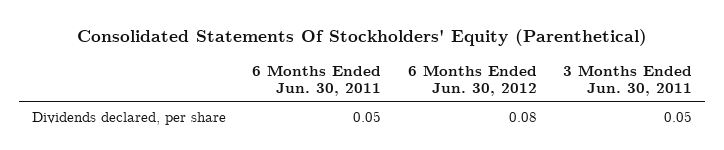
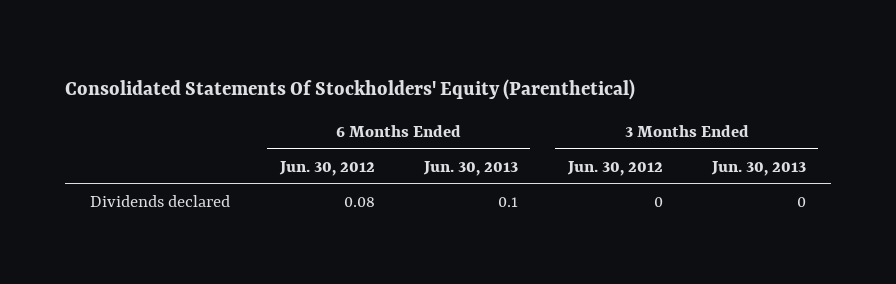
- | 6 Months Ended Jun. 30, 2011 | 6 Months Ended Jun. 30, 2012 | 3 Months Ended Jun. 30, 2011
+ | 6 Months Ended Jun. 30, 2012 | 6 Months Ended Jun. 30, 2013 | 3 Months Ended Jun. 30, 2012 | 3 Months Ended Jun. 30, 2013
- Dividends declared, per share | 0.05 | 0.08 | 0.05
+ Dividends declared | 0.08 | 0.1 | 0 | 0

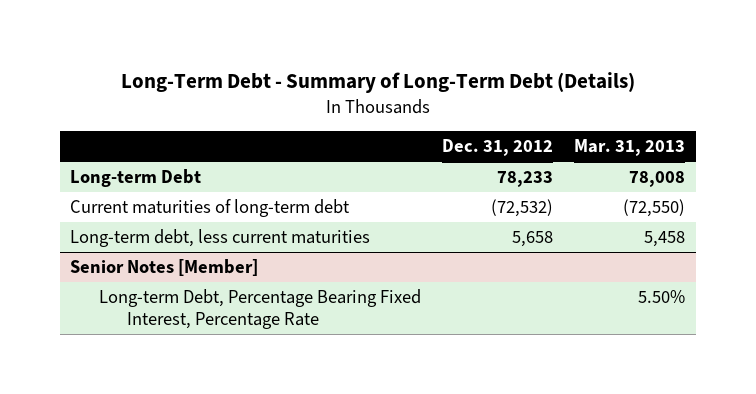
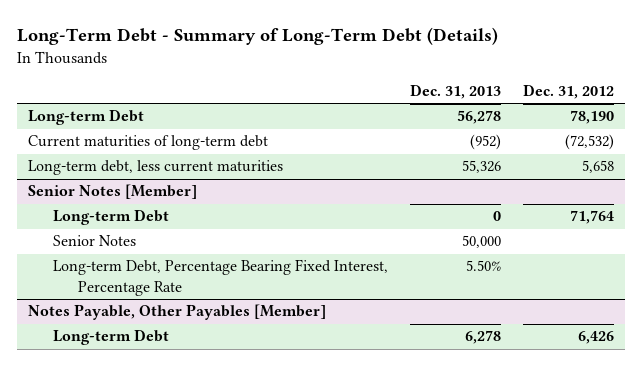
- | Dec. 31, 2012 | Mar. 31, 2013
+ | Dec. 31, 2013 | Dec. 31, 2012
- Long-term Debt | 78,233 | 78,008
+ Long-term Debt | 56,278 | 78,190
@ Senior Notes [Member]
+ Long-term Debt | 0 | 71,764
+ Senior Notes | 50,000 |
+ Notes Payable, Other Payables [Member]
+ Long-term Debt | 6,278 | 6,426

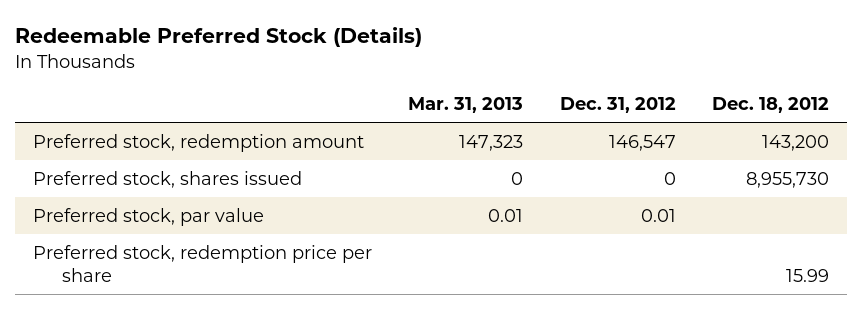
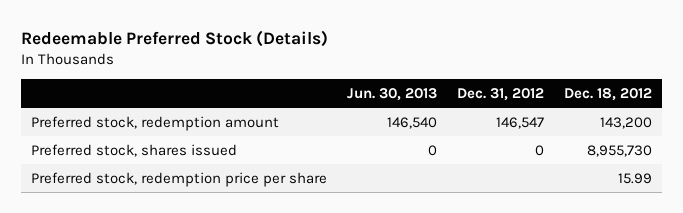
- | Mar. 31, 2013 | Dec. 31, 2012 | Dec. 18, 2012
+ | Jun. 30, 2013 | Dec. 31, 2012 | Dec. 18, 2012
- Preferred stock, par value | 0.01 | 0.01 |

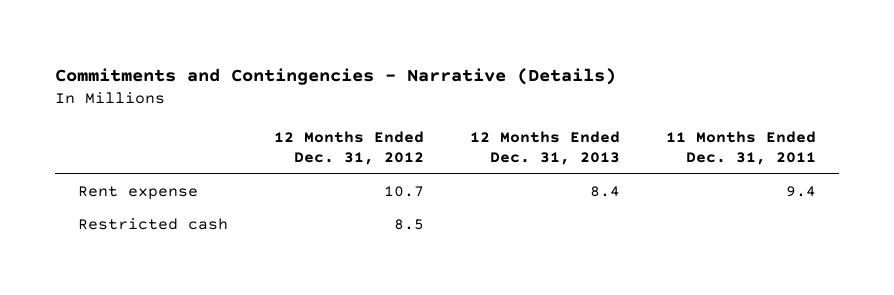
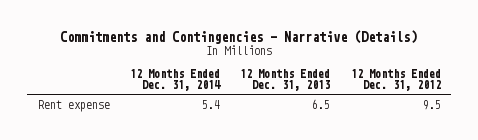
- | 12 Months Ended Dec. 31, 2012 | 12 Months Ended Dec. 31, 2013 | 11 Months Ended Dec. 31, 2011
+ | 12 Months Ended Dec. 31, 2014 | 12 Months Ended Dec. 31, 2013 | 12 Months Ended Dec. 31, 2012
- Rent expense | 10.7 | 8.4 | 9.4
- Restricted cash | 8.5 | |
+ Rent expense | 5.4 | 6.5 | 9.5

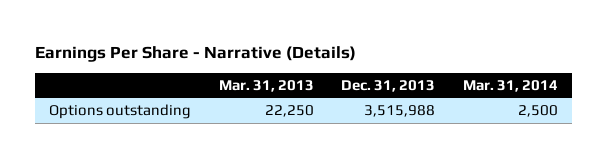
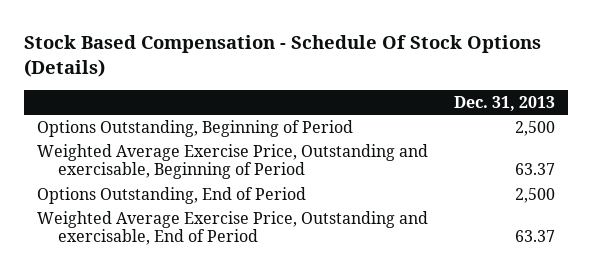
- Earnings Per Share - Narrative (Details)
+ Stock Based Compensation - Schedule Of Stock Options (Details)
- | Mar. 31, 2013 | Dec. 31, 2013 | Mar. 31, 2014
+ | Dec. 31, 2013
- Options outstanding | 22,250 | 3,515,988 | 2,500
+ Options Outstanding, Beginning of Period | 2,500
+ Weighted Average Exercise Price, Outstanding and exercisable, Beginning of Period | 63.37
+ Options Outstanding, End of Period | 2,500
+ Weighted Average Exercise Price, Outstanding and exercisable, End of Period | 63.37

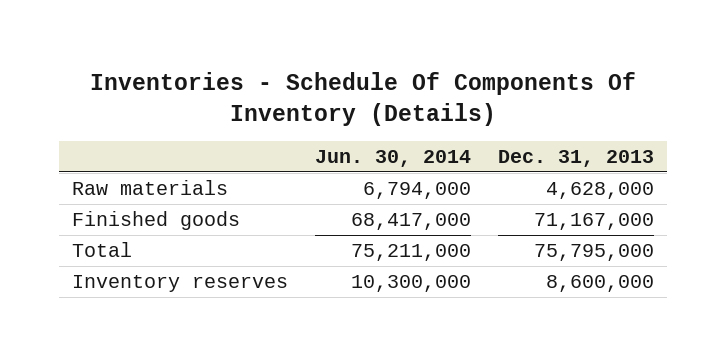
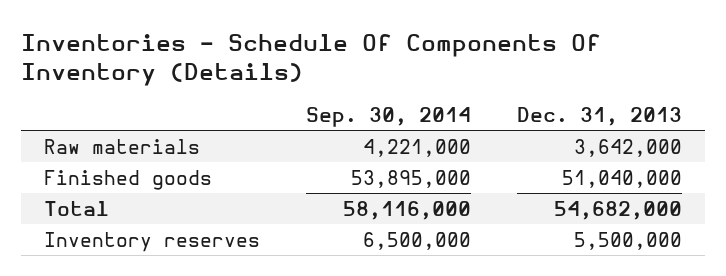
- | Jun. 30, 2014 | Dec. 31, 2013
+ | Sep. 30, 2014 | Dec. 31, 2013
- Raw materials | 6,794,000 | 4,628,000
- Finished goods | 68,417,000 | 71,167,000
- Total | 75,211,000 | 75,795,000
- Inventory reserves | 10,300,000 | 8,600,000
+ Raw materials | 4,221,000 | 3,642,000
+ Finished goods | 53,895,000 | 51,040,000
+ Total | 58,116,000 | 54,682,000
+ Inventory reserves | 6,500,000 | 5,500,000

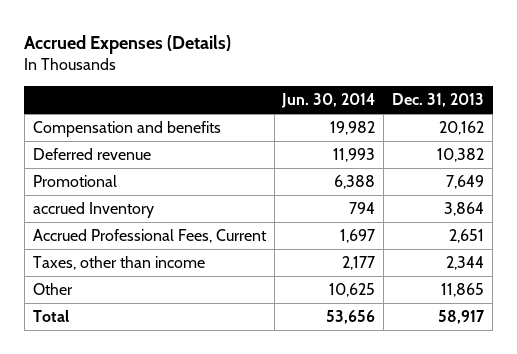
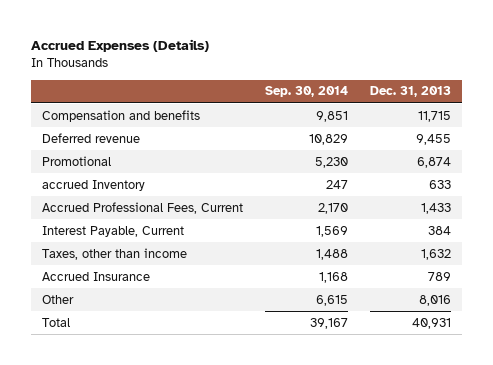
- | Jun. 30, 2014 | Dec. 31, 2013
+ | Sep. 30, 2014 | Dec. 31, 2013
- Compensation and benefits | 19,982 | 20,162
- Deferred revenue | 11,993 | 10,382
- Promotional | 6,388 | 7,649
- accrued Inventory | 794 | 3,864
- Accrued Professional Fees, Current | 1,697 | 2,651
- Taxes, other than income | 2,177 | 2,344
- Other | 10,625 | 11,865
- Total | 53,656 | 58,917
+ Compensation and benefits | 9,851 | 11,715
+ Deferred revenue | 10,829 | 9,455
+ Promotional | 5,230 | 6,874
+ accrued Inventory | 247 | 633
+ Accrued Professional Fees, Current | 2,170 | 1,433
+ Interest Payable, Current | 1,569 | 384
+ Taxes, other than income | 1,488 | 1,632
+ Accrued Insurance | 1,168 | 789
+ Other | 6,615 | 8,016
+ Total | 39,167 | 40,931

